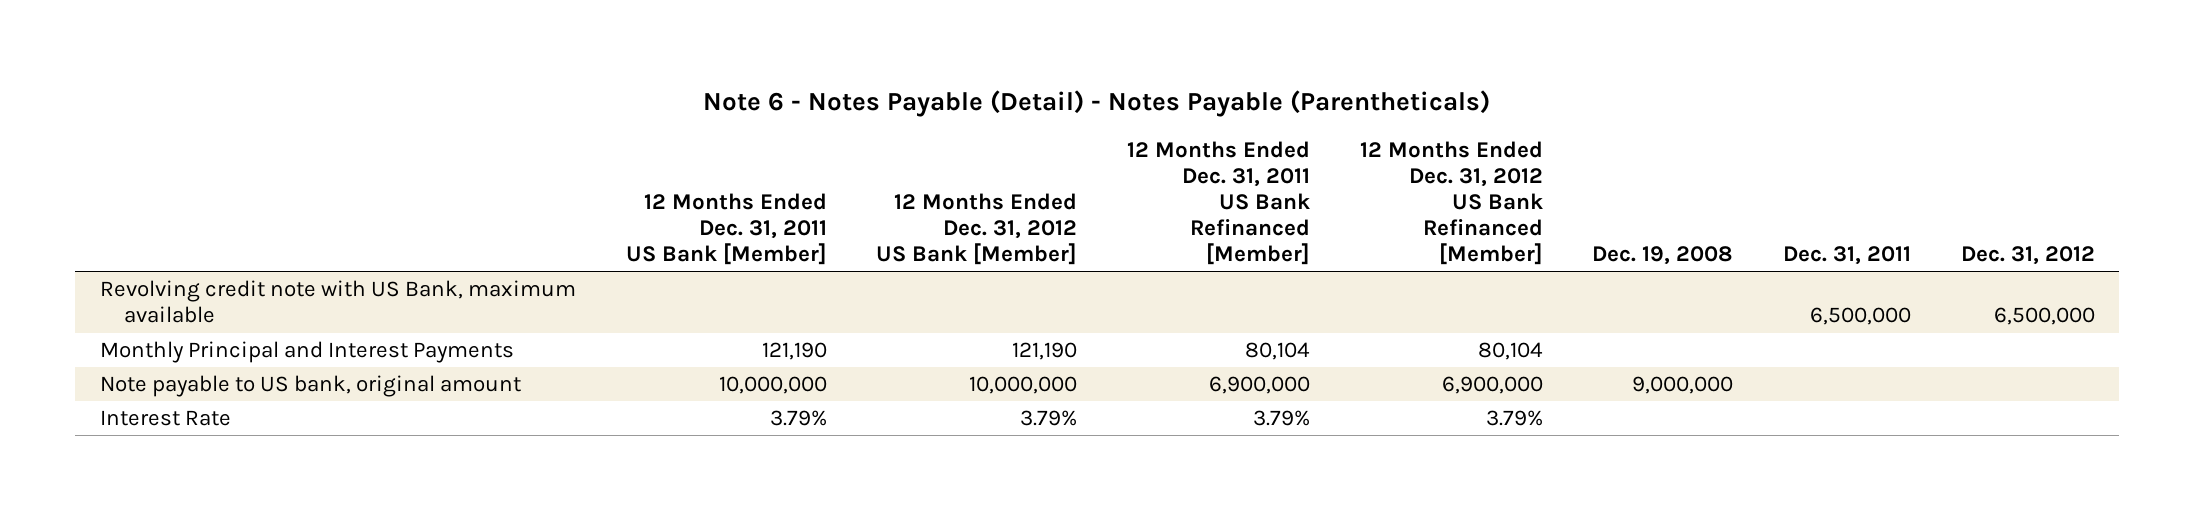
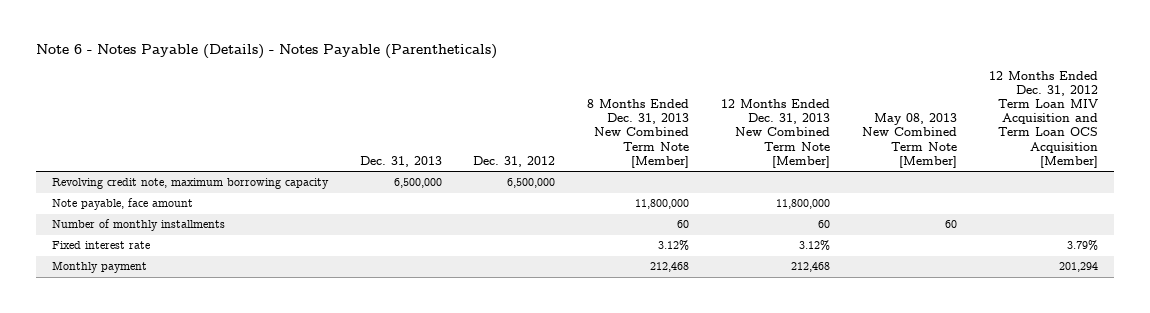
- Note 6 - Notes Payable (Detail) - Notes Payable (Parentheticals)
+ Note 6 - Notes Payable (Details) - Notes Payable (Parentheticals)
- | 12 Months Ended Dec. 31, 2011 US Bank [Member] | 12 Months Ended Dec. 31, 2012 US Bank [Member] | 12 Months Ended Dec. 31, 2011 US Bank Refinanced [Member] | 12 Months Ended Dec. 31, 2012 US Bank Refinanced [Member] | Dec. 19, 2008 | Dec. 31, 2011 | Dec. 31, 2012
+ | Dec. 31, 2013 | Dec. 31, 2012 | 8 Months Ended Dec. 31, 2013 New Combined Term Note [Member] | 12 Months Ended Dec. 31, 2013 New Combined Term Note [Member] | May 08, 2013 New Combined Term Note [Member] | 12 Months Ended Dec. 31, 2012 Term Loan MIV Acquisition and Term Loan OCS Acquisition [Member]
- Revolving credit note with US Bank, maximum available | | | | | | 6,500,000 | 6,500,000
- Monthly Principal and Interest Payments | 121,190 | 121,190 | 80,104 | 80,104 | | |
- Note payable to US bank, original amount | 10,000,000 | 10,000,000 | 6,900,000 | 6,900,000 | 9,000,000 | |
- Interest Rate | 3.79% | 3.79% | 3.79% | 3.79% | | |
+ Revolving credit note, maximum borrowing capacity | 6,500,000 | 6,500,000 | | | |
+ Note payable, face amount | | | 11,800,000 | 11,800,000 | |
+ Number of monthly installments | | | 60 | 60 | 60 |
+ Fixed interest rate | | | 3.12% | 3.12% | | 3.79%
+ Monthly payment | | | 212,468 | 212,468 | | 201,294

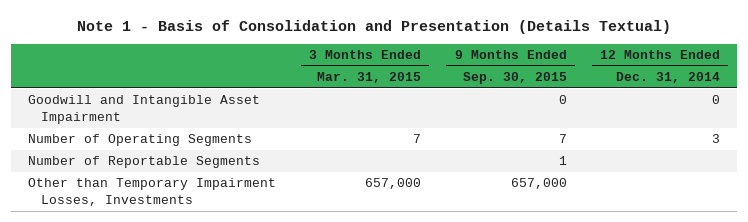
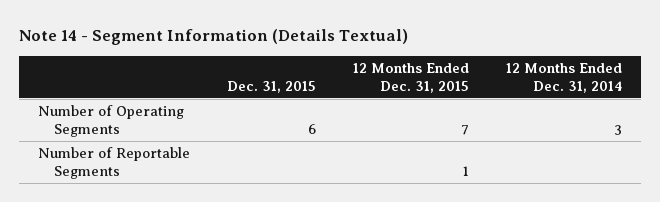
- Note 1 - Basis of Consolidation and Presentation (Details Textual)
+ Note 14 - Segment Information (Details Textual)
- | 3 Months Ended Mar. 31, 2015 | 9 Months Ended Sep. 30, 2015 | 12 Months Ended Dec. 31, 2014
+ | Dec. 31, 2015 | 12 Months Ended Dec. 31, 2015 | 12 Months Ended Dec. 31, 2014
- Goodwill and Intangible Asset Impairment | | 0 | 0
- Other than Temporary Impairment Losses, Investments | 657,000 | 657,000 |

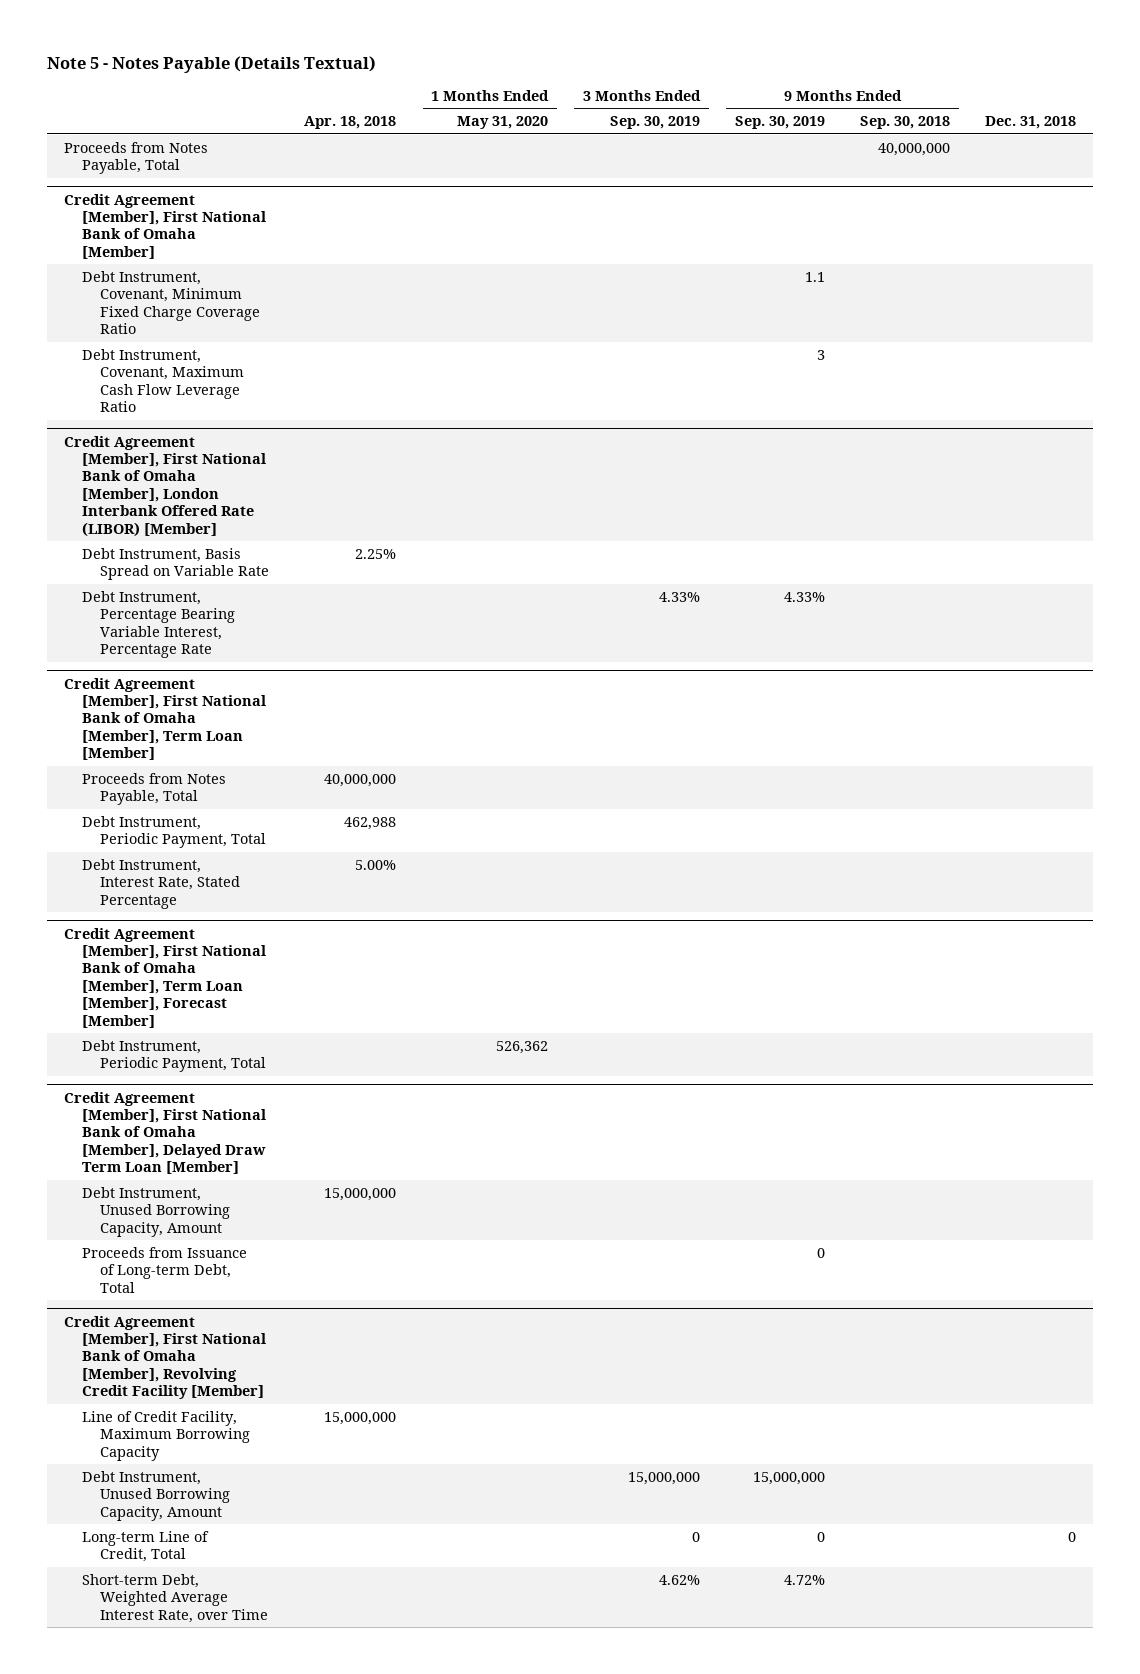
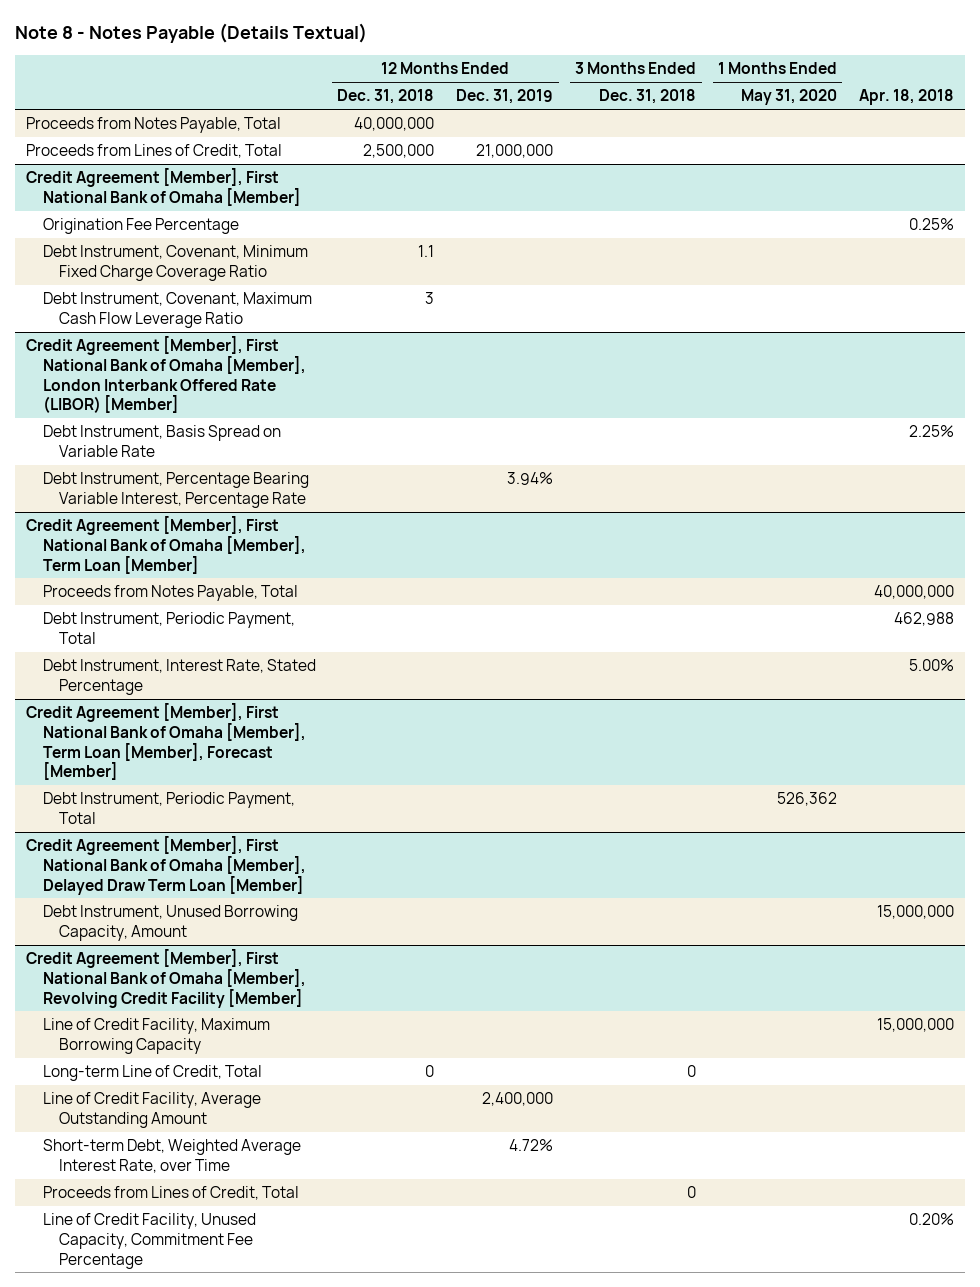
- Note 5 - Notes Payable (Details Textual)
+ Note 8 - Notes Payable (Details Textual)
- | Apr. 18, 2018 | 1 Months Ended May 31, 2020 | 3 Months Ended Sep. 30, 2019 | 9 Months Ended Sep. 30, 2019 | 9 Months Ended Sep. 30, 2018 | Dec. 31, 2018
+ | 12 Months Ended Dec. 31, 2018 | 12 Months Ended Dec. 31, 2019 | 3 Months Ended Dec. 31, 2018 | 1 Months Ended May 31, 2020 | Apr. 18, 2018
+ Proceeds from Lines of Credit, Total | 2,500,000 | 21,000,000 | | |
@ Credit Agreement [Member], First National Bank of Omaha [Member]
+ Origination Fee Percentage | | | | | 0.25%
@ Credit Agreement [Member], First National Bank of Omaha [Member], Delayed Draw Term Loan [Member]
- Proceeds from Issuance of Long-term Debt, Total | | | | 0 | |
@ Credit Agreement [Member], First National Bank of Omaha [Member], Revolving Credit Facility [Member]
- Debt Instrument, Unused Borrowing Capacity, Amount | | | 15,000,000 | 15,000,000 | |
+ Line of Credit Facility, Average Outstanding Amount | | 2,400,000 | | |
+ Proceeds from Lines of Credit, Total | | | 0 | |
+ Line of Credit Facility, Unused Capacity, Commitment Fee Percentage | | | | | 0.20%

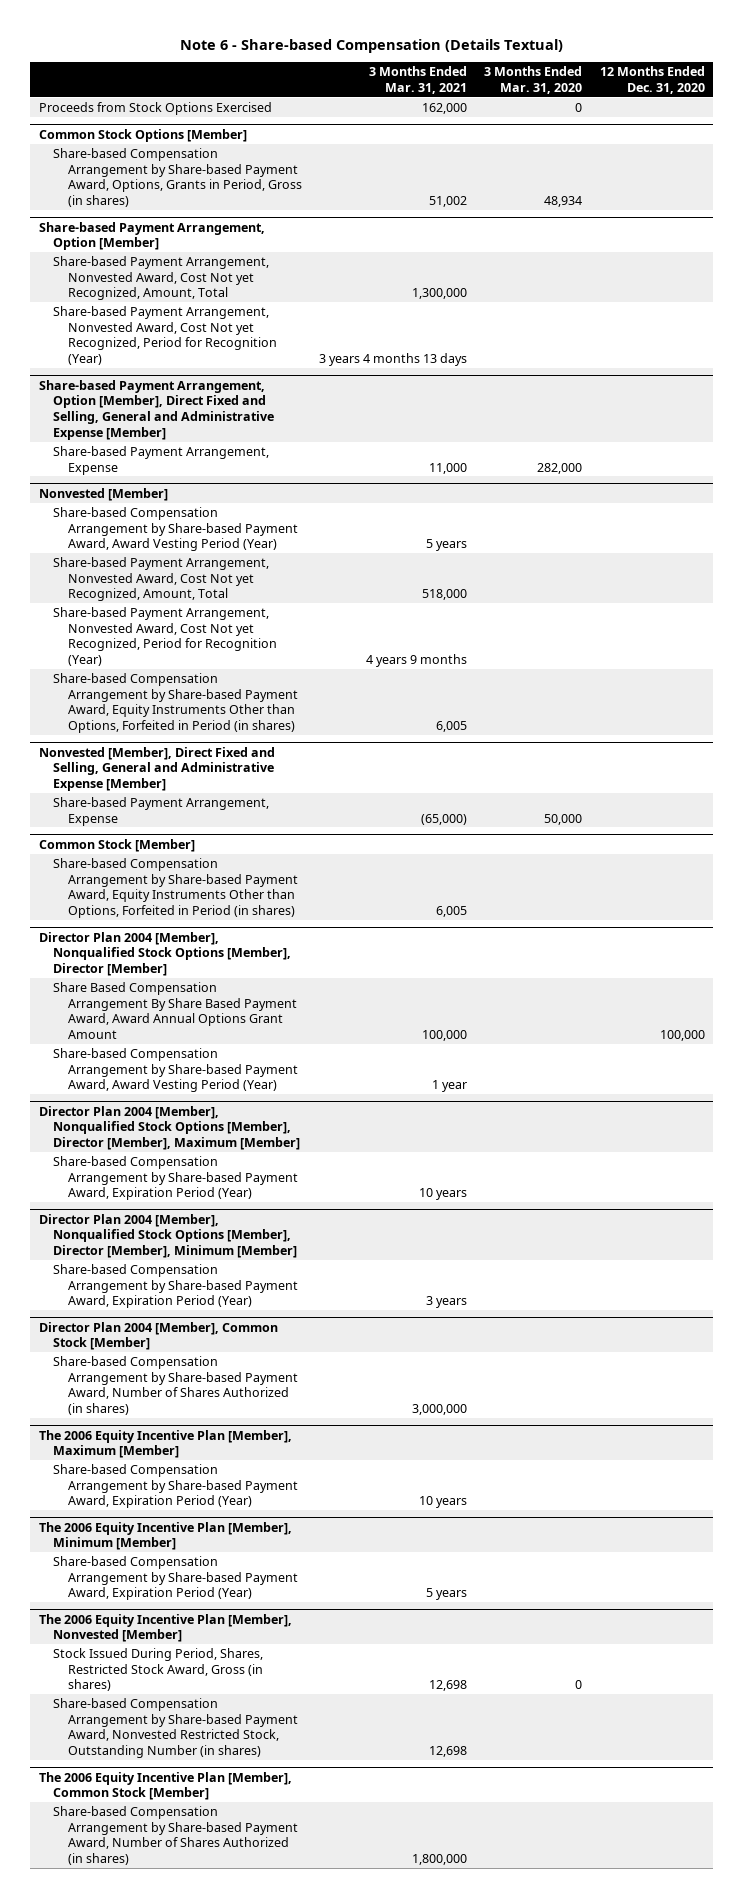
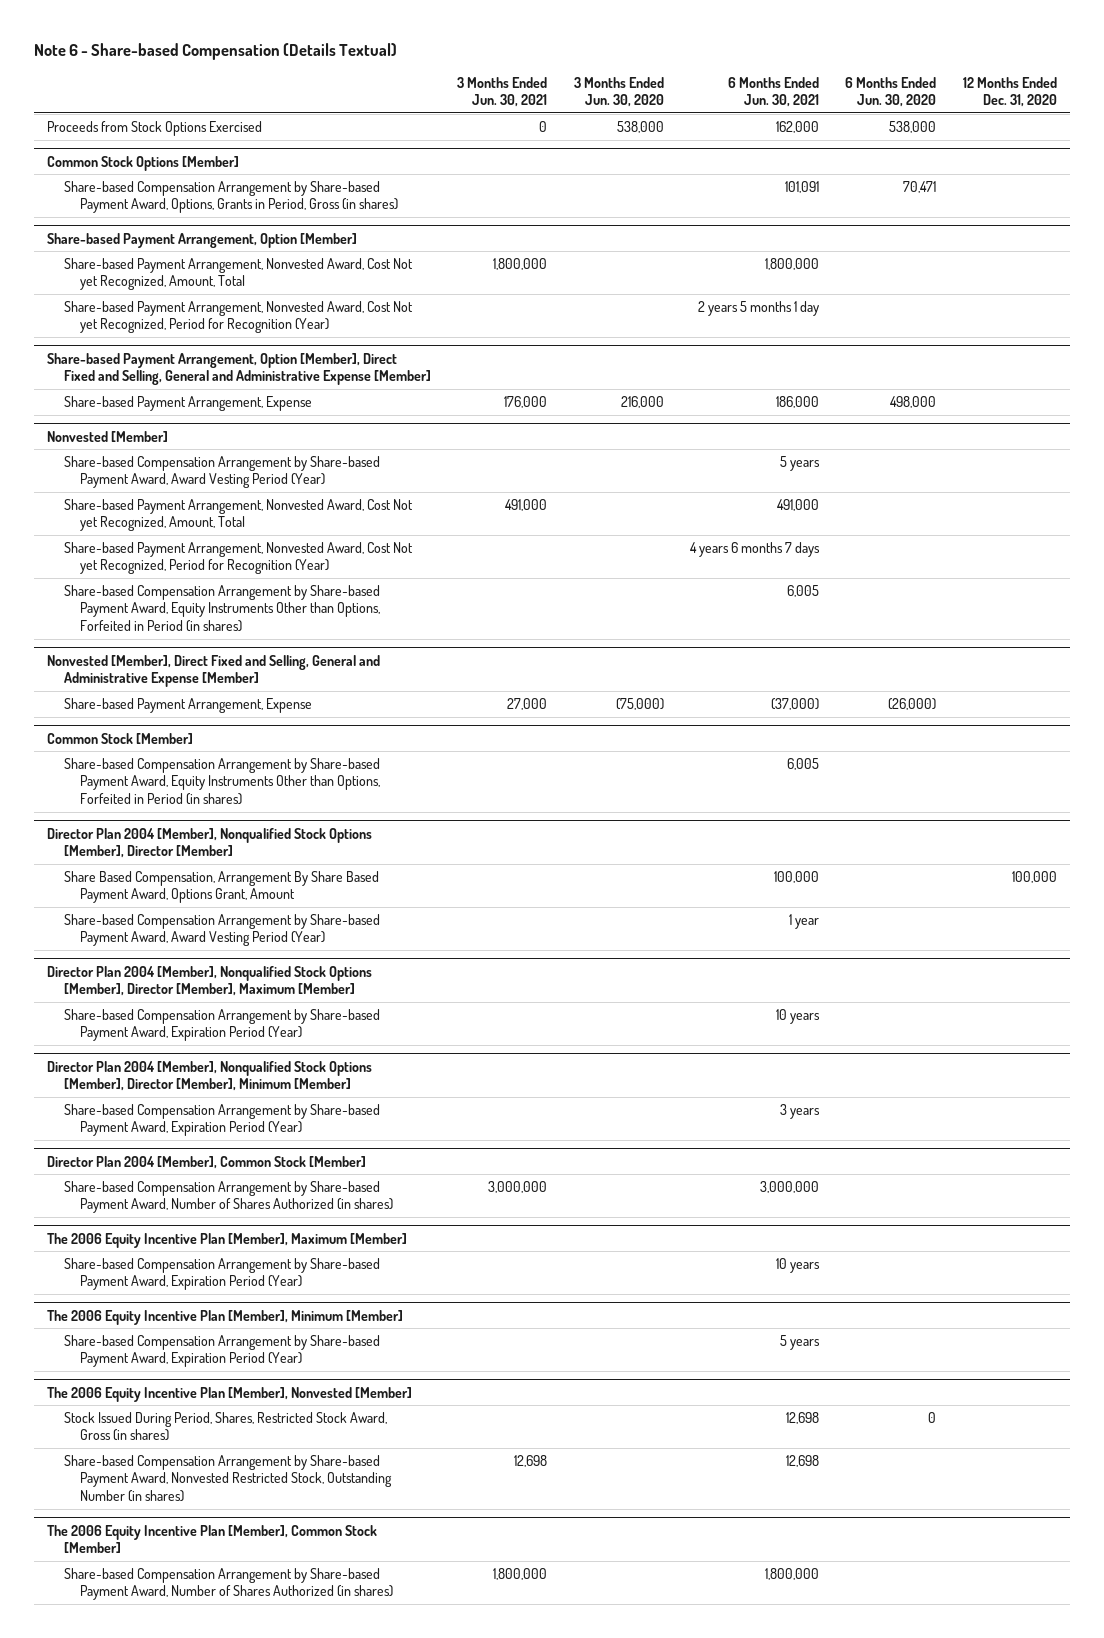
- | 3 Months Ended Mar. 31, 2021 | 3 Months Ended Mar. 31, 2020 | 12 Months Ended Dec. 31, 2020
+ | 3 Months Ended Jun. 30, 2021 | 3 Months Ended Jun. 30, 2020 | 6 Months Ended Jun. 30, 2021 | 6 Months Ended Jun. 30, 2020 | 12 Months Ended Dec. 31, 2020
@ Director Plan 2004 [Member], Nonqualified Stock Options [Member], Director [Member]
- Share Based Compensation Arrangement By Share Based Payment Award, Award Annual Options Grant Amount | 100,000 | | 100,000
+ Share Based Compensation, Arrangement By Share Based Payment Award, Options Grant, Amount | | | 100,000 | | 100,000

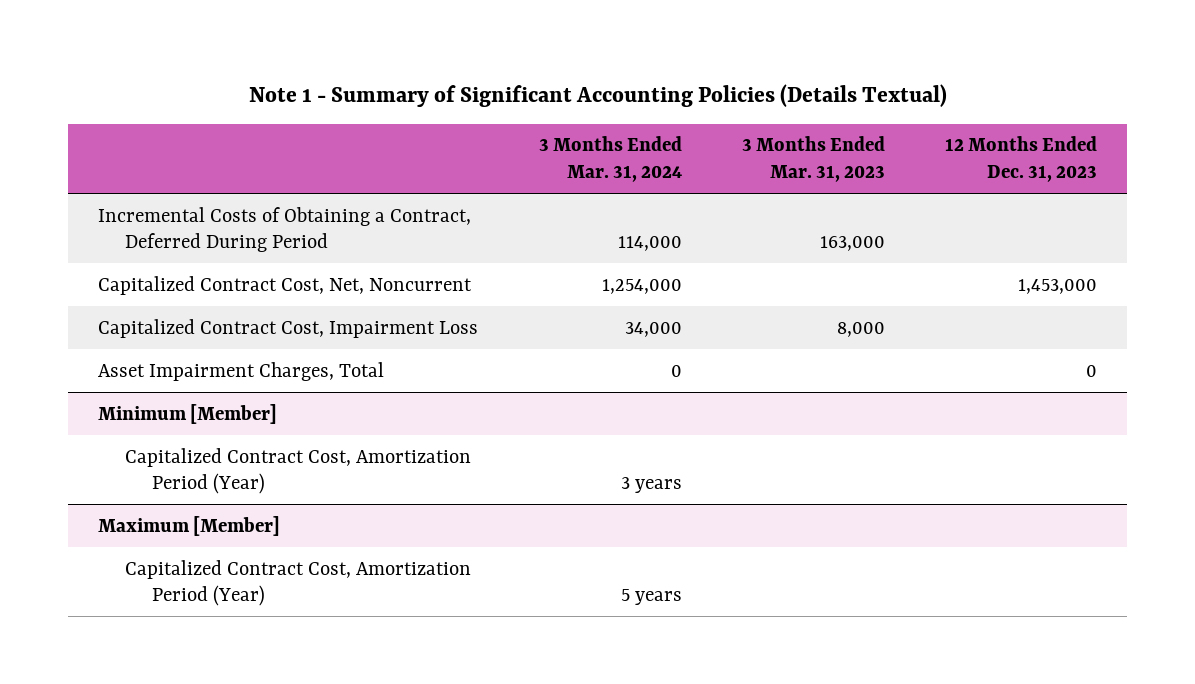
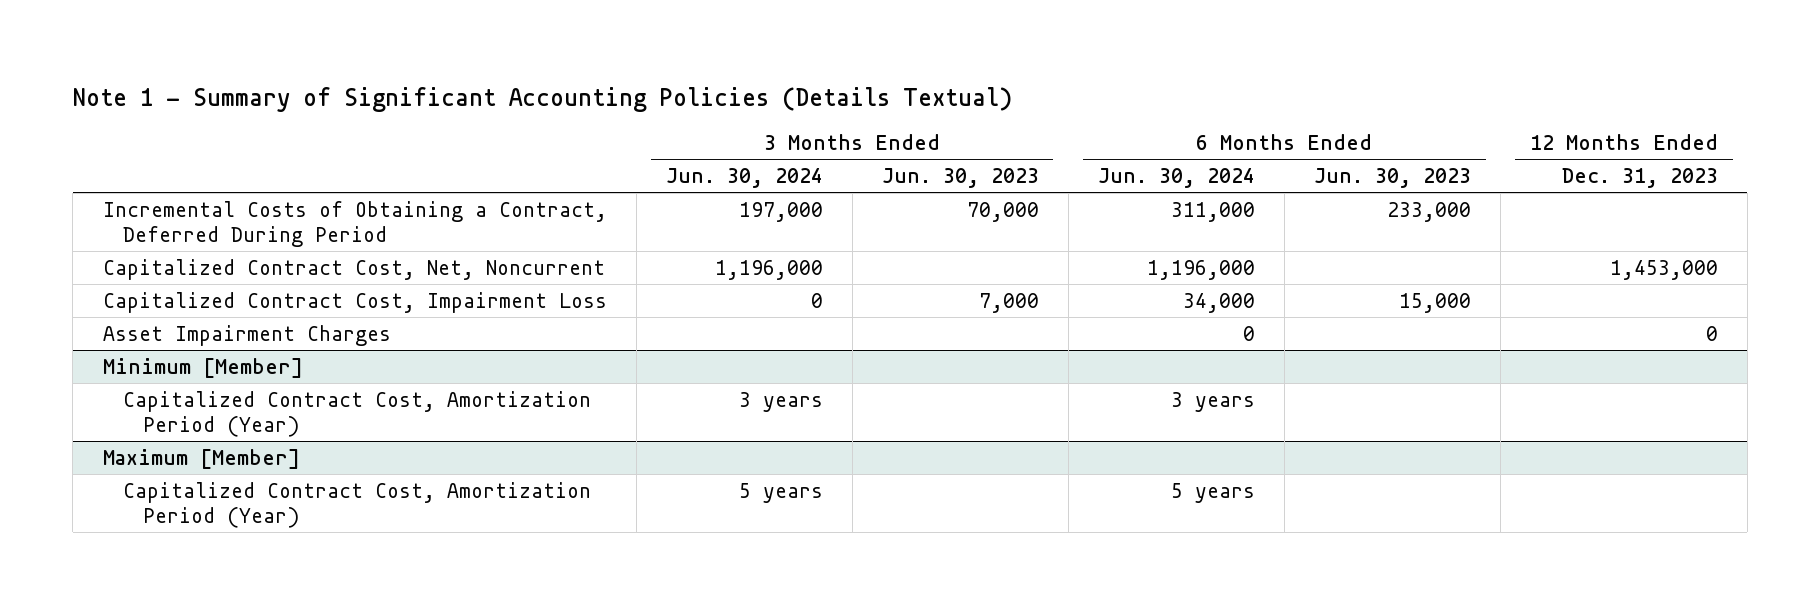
- | 3 Months Ended Mar. 31, 2024 | 3 Months Ended Mar. 31, 2023 | 12 Months Ended Dec. 31, 2023
+ | 3 Months Ended Jun. 30, 2024 | 3 Months Ended Jun. 30, 2023 | 6 Months Ended Jun. 30, 2024 | 6 Months Ended Jun. 30, 2023 | 12 Months Ended Dec. 31, 2023
- Asset Impairment Charges, Total | 0 | | 0
+ Asset Impairment Charges | | | 0 | | 0

